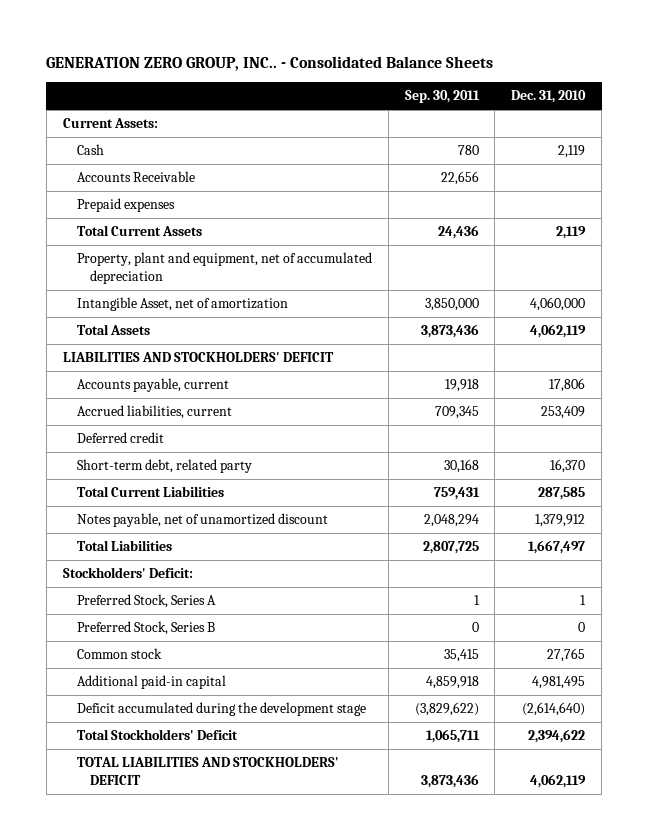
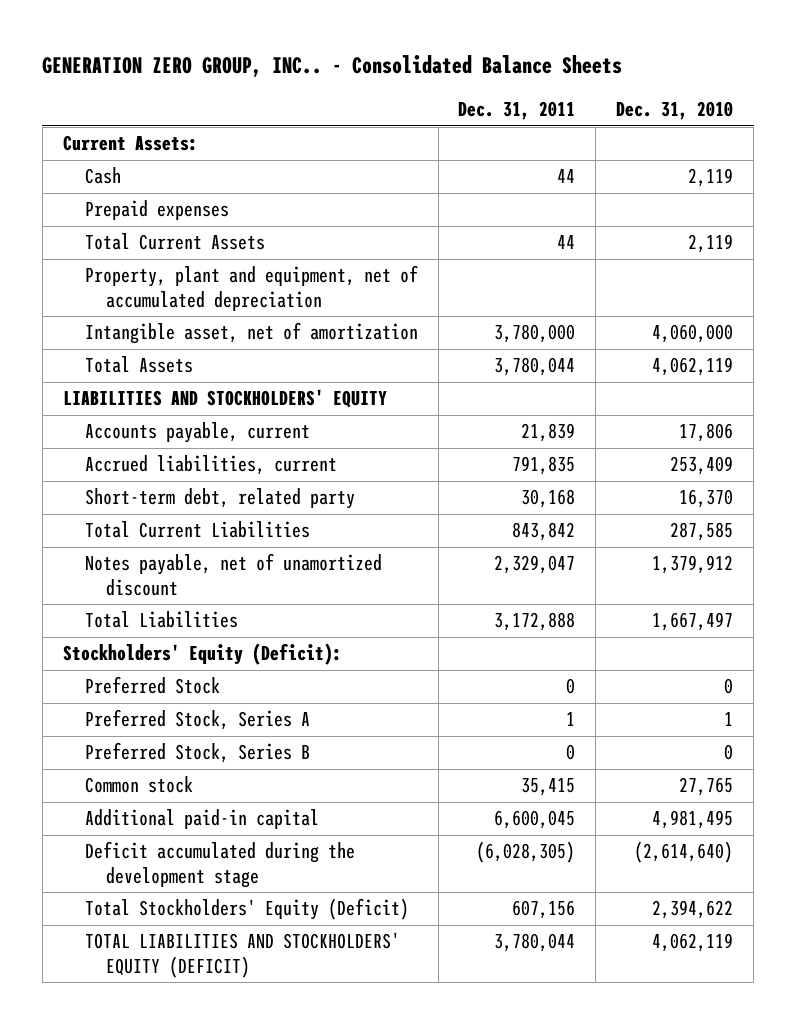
- | Sep. 30, 2011 | Dec. 31, 2010
+ | Dec. 31, 2011 | Dec. 31, 2010
- Accounts Receivable | 22,656 |
- Intangible Asset, net of amortization | 3,850,000 | 4,060,000
+ Intangible asset, net of amortization | 3,780,000 | 4,060,000
- LIABILITIES AND STOCKHOLDERS' DEFICIT
+ LIABILITIES AND STOCKHOLDERS' EQUITY
- Deferred credit
- Stockholders' Deficit:
+ Stockholders' Equity (Deficit):
+ Preferred Stock | 0 | 0
- Total Stockholders' Deficit | 1,065,711 | 2,394,622
- TOTAL LIABILITIES AND STOCKHOLDERS' DEFICIT | 3,873,436 | 4,062,119
+ Total Stockholders' Equity (Deficit) | 607,156 | 2,394,622
+ TOTAL LIABILITIES AND STOCKHOLDERS' EQUITY (DEFICIT) | 3,780,044 | 4,062,119

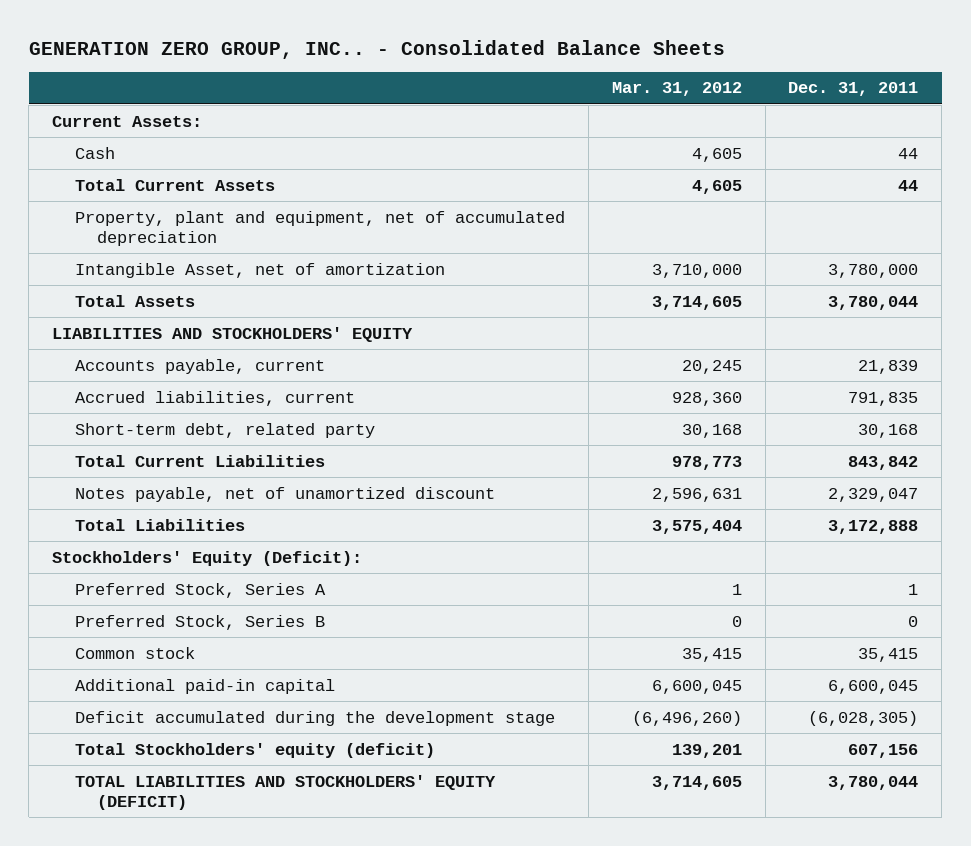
- | Dec. 31, 2011 | Dec. 31, 2010
+ | Mar. 31, 2012 | Dec. 31, 2011
- Prepaid expenses
- Intangible asset, net of amortization | 3,780,000 | 4,060,000
+ Intangible Asset, net of amortization | 3,710,000 | 3,780,000
- Preferred Stock | 0 | 0
- Total Stockholders' Equity (Deficit) | 607,156 | 2,394,622
+ Total Stockholders' equity (deficit) | 139,201 | 607,156

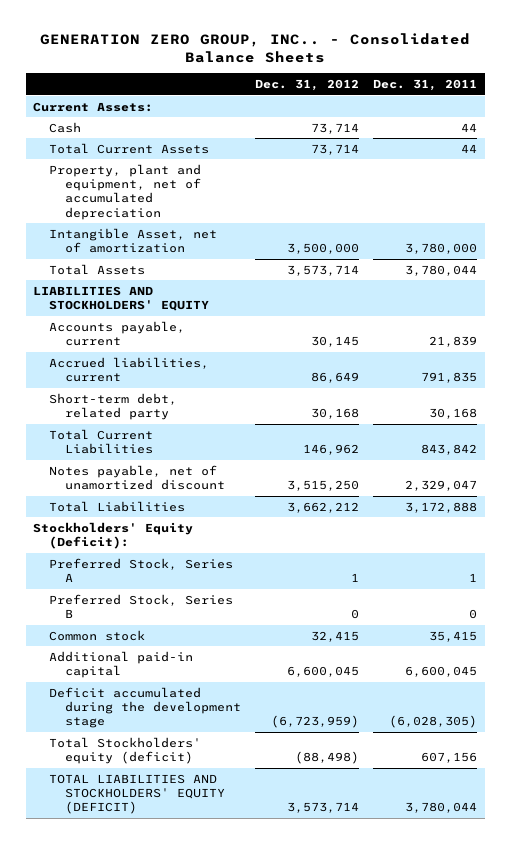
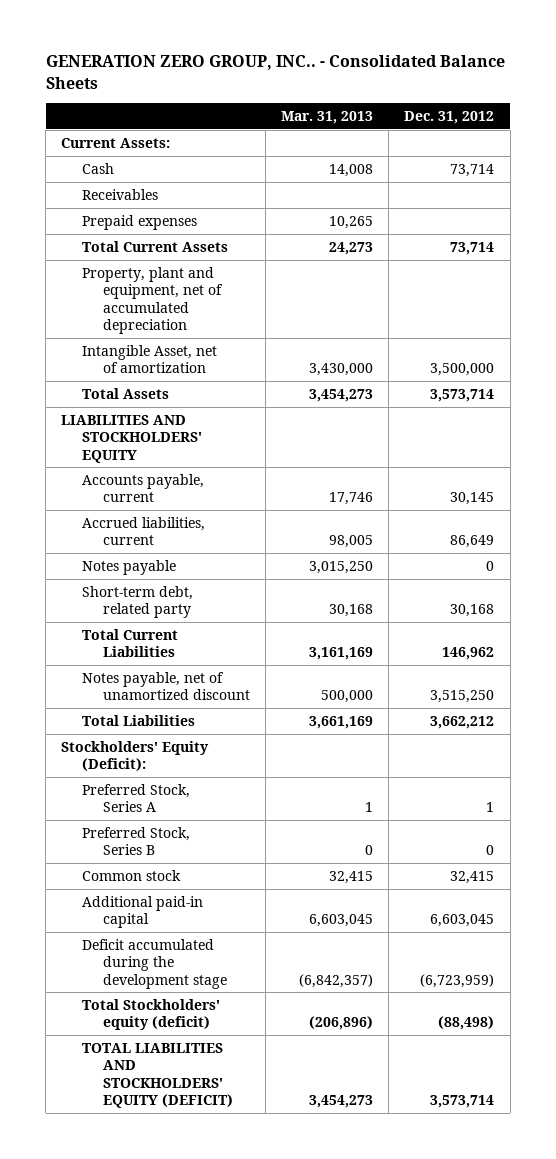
- | Dec. 31, 2012 | Dec. 31, 2011
+ | Mar. 31, 2013 | Dec. 31, 2012
+ Receivables
+ Prepaid expenses | 10,265 |
+ Notes payable | 3,015,250 | 0
- Additional paid-in capital | 6,600,045 | 6,600,045
+ Additional paid-in capital | 6,603,045 | 6,603,045

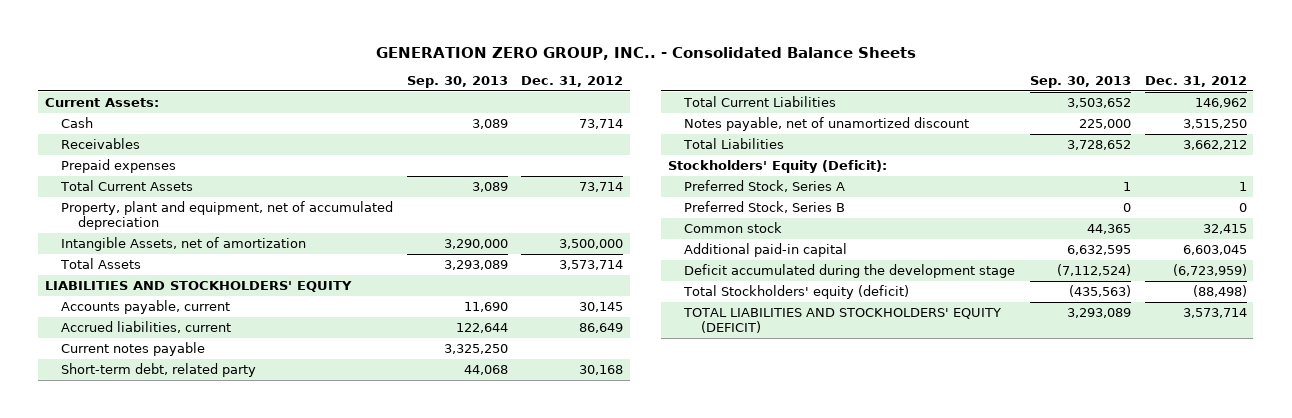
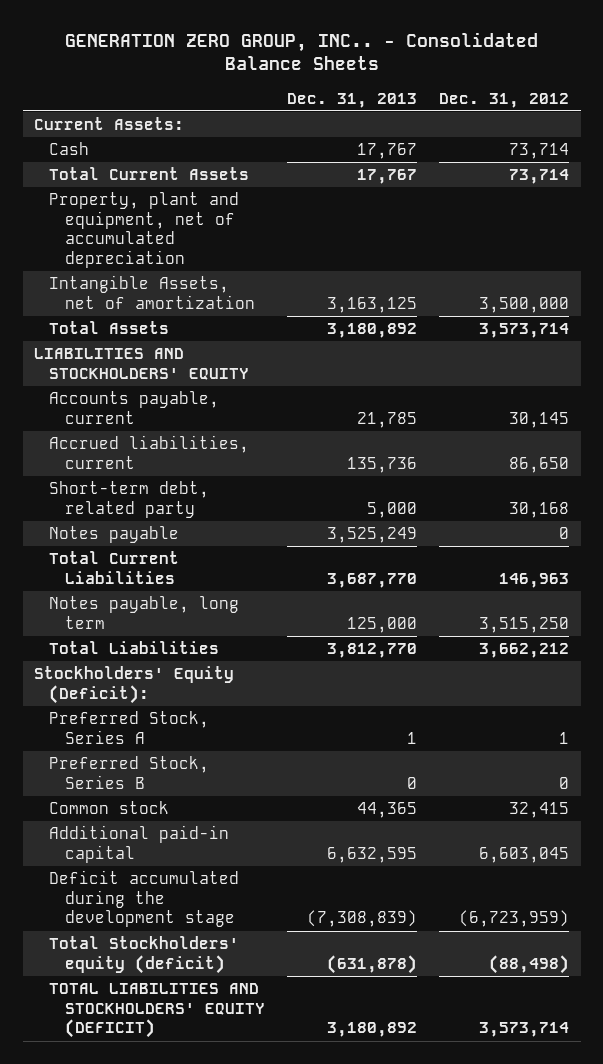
- | Sep. 30, 2013 | Dec. 31, 2012
+ | Dec. 31, 2013 | Dec. 31, 2012
- Receivables
- Prepaid expenses
- Accrued liabilities, current | 122,644 | 86,649
- Current notes payable | 3,325,250 |
+ Accrued liabilities, current | 135,736 | 86,650
- Total Current Liabilities | 3,503,652 | 146,962
- Notes payable, net of unamortized discount | 225,000 | 3,515,250
+ Notes payable | 3,525,249 | 0
+ Total Current Liabilities | 3,687,770 | 146,963
+ Notes payable, long term | 125,000 | 3,515,250

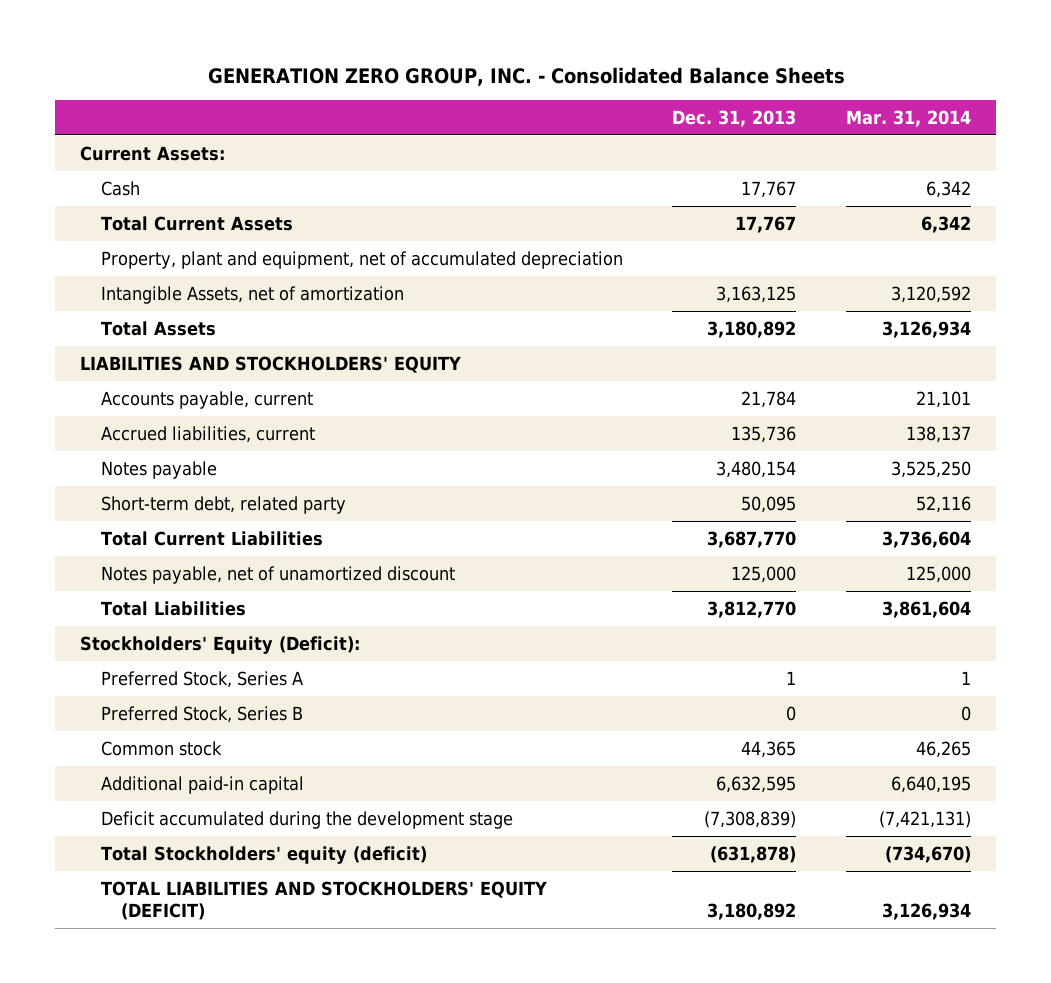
- GENERATION ZERO GROUP, INC.. - Consolidated Balance Sheets
+ GENERATION ZERO GROUP, INC. - Consolidated Balance Sheets
- | Dec. 31, 2013 | Dec. 31, 2012
+ | Dec. 31, 2013 | Mar. 31, 2014
- Accounts payable, current | 21,785 | 30,145
+ Accounts payable, current | 21,784 | 21,101
- Short-term debt, related party | 5,000 | 30,168
- Notes payable | 3,525,249 | 0
+ Notes payable | 3,480,154 | 3,525,250
+ Short-term debt, related party | 50,095 | 52,116
- Notes payable, long term | 125,000 | 3,515,250
+ Notes payable, net of unamortized discount | 125,000 | 125,000

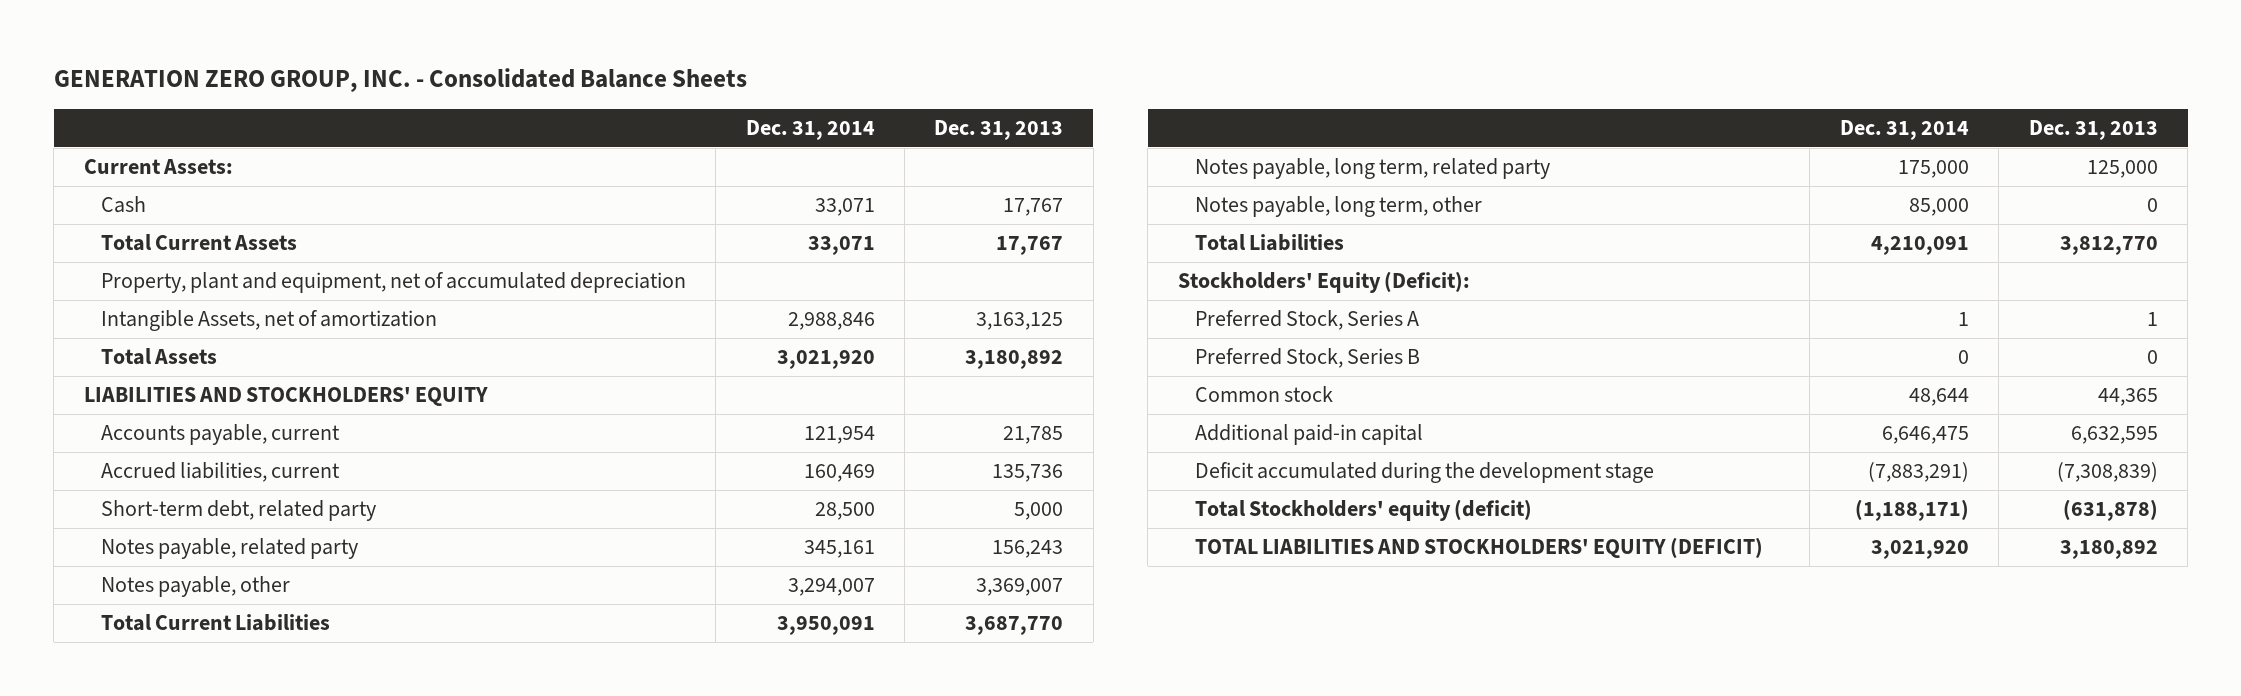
- | Dec. 31, 2013 | Mar. 31, 2014
+ | Dec. 31, 2014 | Dec. 31, 2013
- Accounts payable, current | 21,784 | 21,101
+ Accounts payable, current | 121,954 | 21,785
- Notes payable | 3,480,154 | 3,525,250
- Short-term debt, related party | 50,095 | 52,116
+ Short-term debt, related party | 28,500 | 5,000
+ Notes payable, related party | 345,161 | 156,243
+ Notes payable, other | 3,294,007 | 3,369,007
- Notes payable, net of unamortized discount | 125,000 | 125,000
+ Notes payable, long term, related party | 175,000 | 125,000
+ Notes payable, long term, other | 85,000 | 0

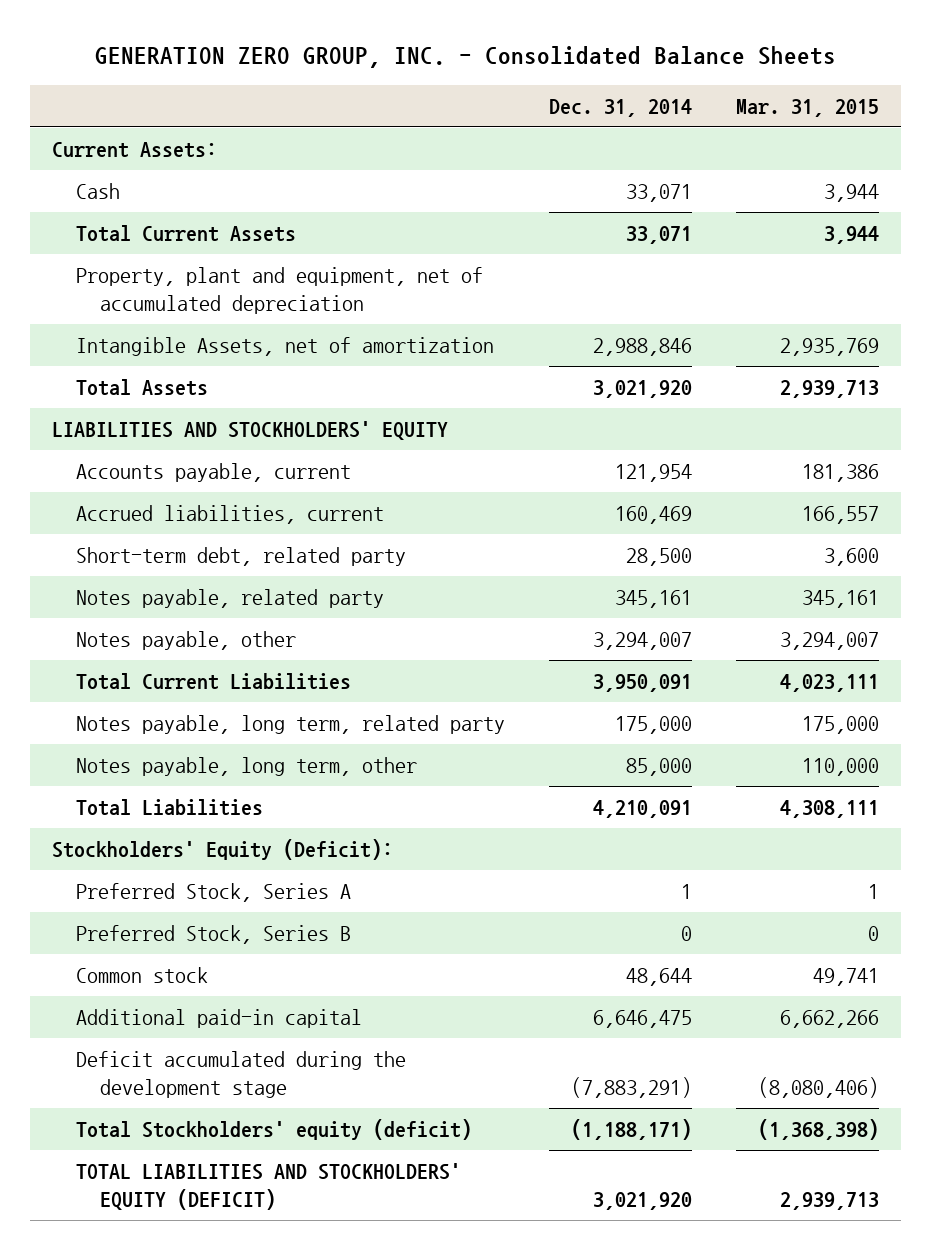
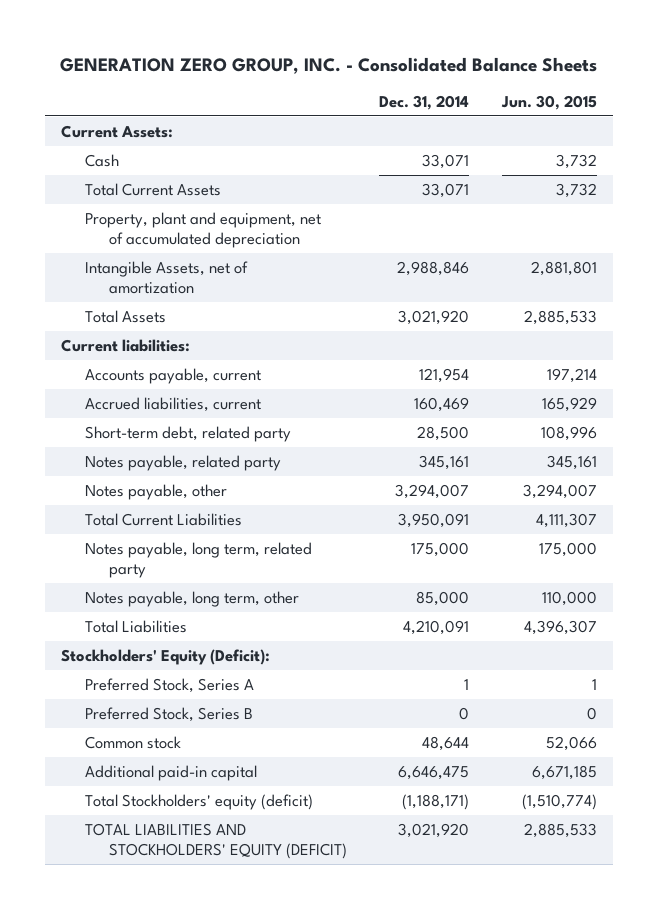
- | Dec. 31, 2014 | Mar. 31, 2015
+ | Dec. 31, 2014 | Jun. 30, 2015
- LIABILITIES AND STOCKHOLDERS' EQUITY
+ Current liabilities:
- Deficit accumulated during the development stage | (7,883,291) | (8,080,406)

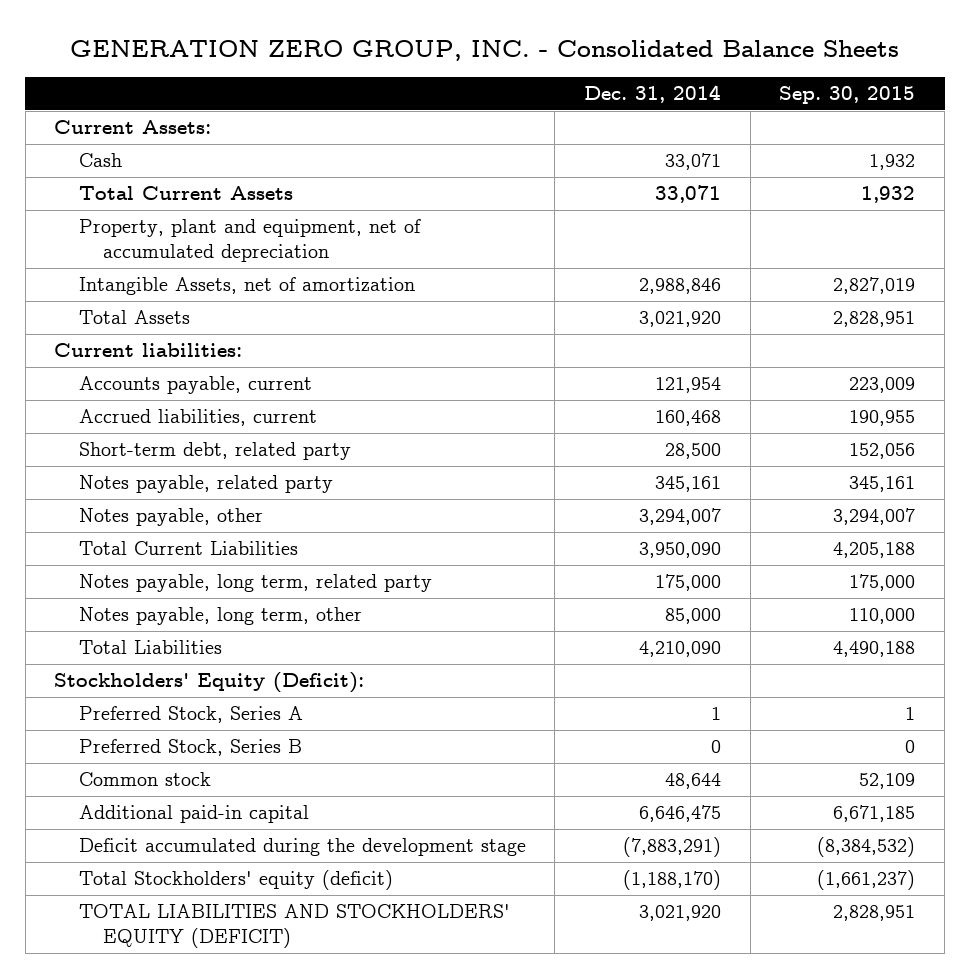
- | Dec. 31, 2014 | Jun. 30, 2015
+ | Dec. 31, 2014 | Sep. 30, 2015
- Accrued liabilities, current | 160,469 | 165,929
+ Accrued liabilities, current | 160,468 | 190,955
- Total Current Liabilities | 3,950,091 | 4,111,307
+ Total Current Liabilities | 3,950,090 | 4,205,188
- Total Liabilities | 4,210,091 | 4,396,307
+ Total Liabilities | 4,210,090 | 4,490,188
- Total Stockholders' equity (deficit) | (1,188,171) | (1,510,774)
+ Deficit accumulated during the development stage | (7,883,291) | (8,384,532)
+ Total Stockholders' equity (deficit) | (1,188,170) | (1,661,237)

